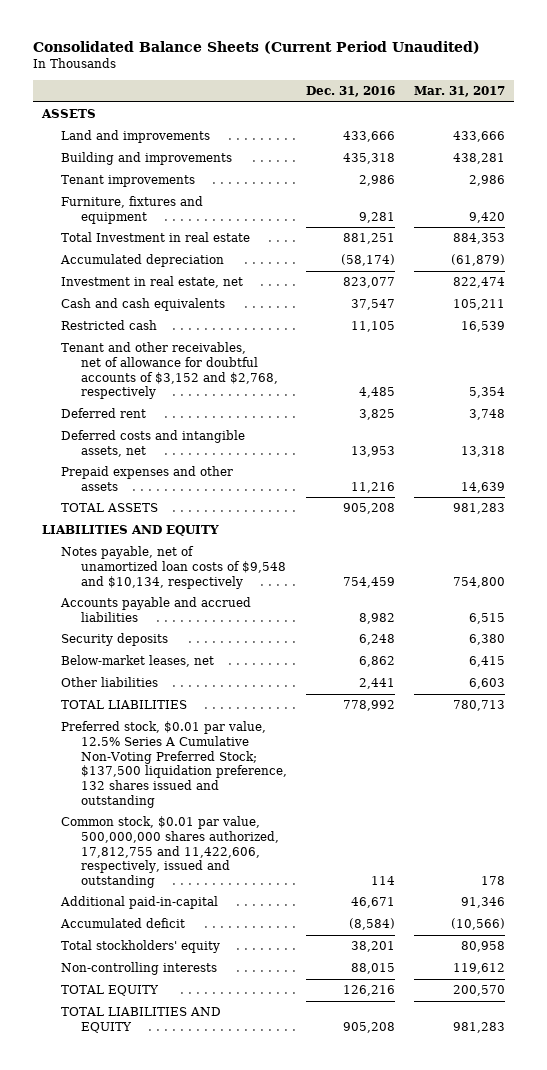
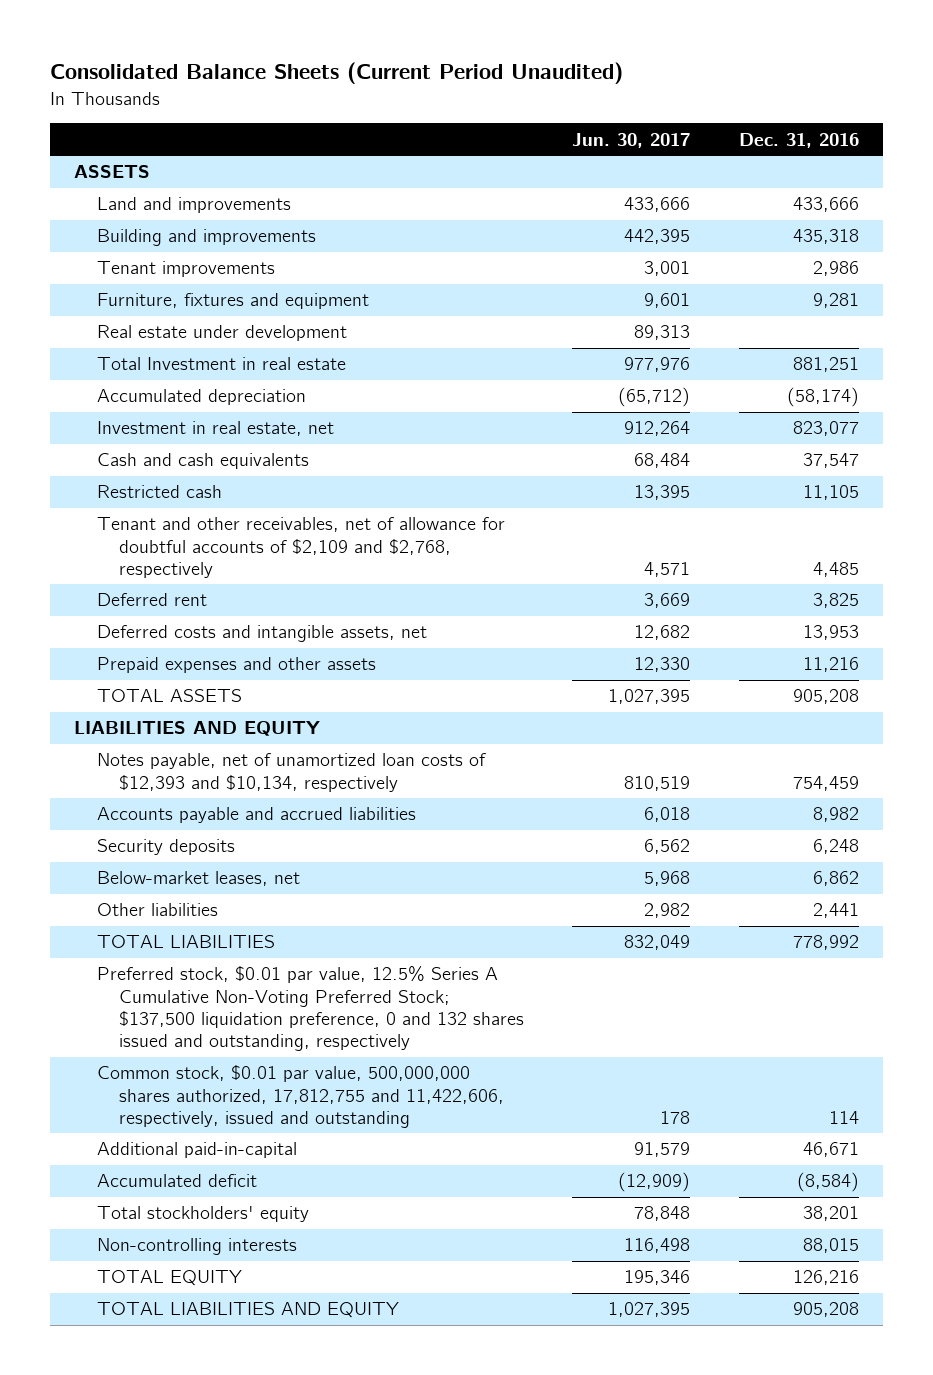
- | Dec. 31, 2016 | Mar. 31, 2017
+ | Jun. 30, 2017 | Dec. 31, 2016
+ Real estate under development | 89,313 |
- Tenant and other receivables, net of allowance for doubtful accounts of $3,152 and $2,768, respectively | 4,485 | 5,354
+ Tenant and other receivables, net of allowance for doubtful accounts of $2,109 and $2,768, respectively | 4,571 | 4,485
- Notes payable, net of unamortized loan costs of $9,548 and $10,134, respectively | 754,459 | 754,800
+ Notes payable, net of unamortized loan costs of $12,393 and $10,134, respectively | 810,519 | 754,459
- Preferred stock, $0.01 par value, 12.5% Series A Cumulative Non-Voting Preferred Stock; $137,500 liquidation preference, 132 shares issued and outstanding
+ Preferred stock, $0.01 par value, 12.5% Series A Cumulative Non-Voting Preferred Stock; $137,500 liquidation preference, 0 and 132 shares issued and outstanding, respectively

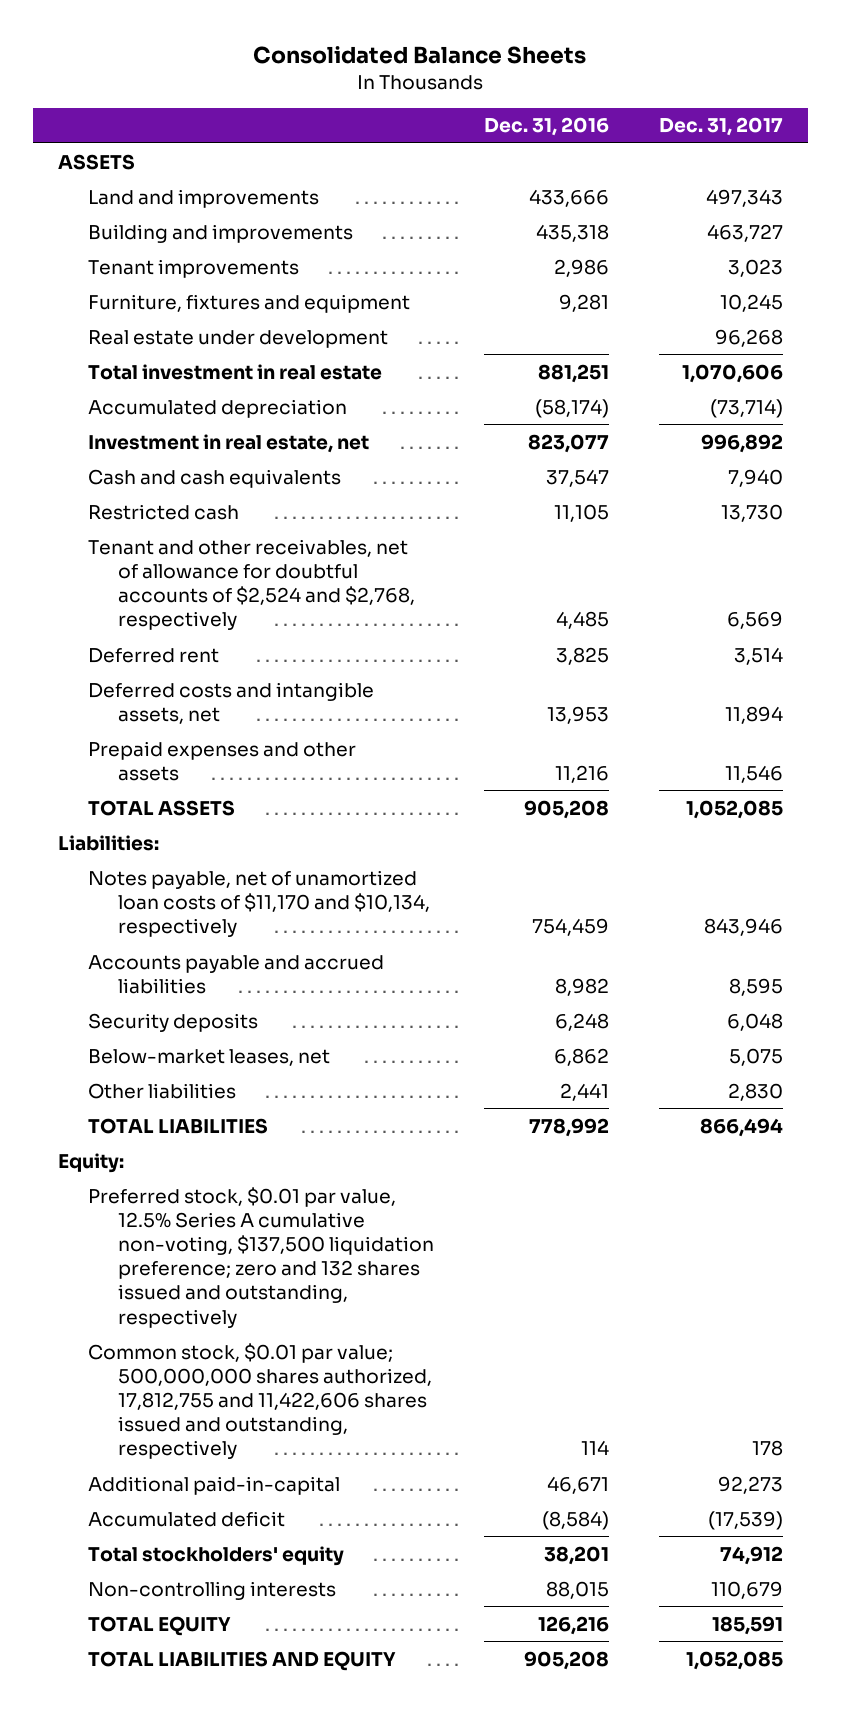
- Consolidated Balance Sheets (Current Period Unaudited)
+ Consolidated Balance Sheets
- | Jun. 30, 2017 | Dec. 31, 2016
+ | Dec. 31, 2016 | Dec. 31, 2017
- Total Investment in real estate | 977,976 | 881,251
+ Total investment in real estate | 881,251 | 1,070,606
- Tenant and other receivables, net of allowance for doubtful accounts of $2,109 and $2,768, respectively | 4,571 | 4,485
+ Tenant and other receivables, net of allowance for doubtful accounts of $2,524 and $2,768, respectively | 4,485 | 6,569
- LIABILITIES AND EQUITY
- Notes payable, net of unamortized loan costs of $12,393 and $10,134, respectively | 810,519 | 754,459
+ Liabilities:
+ Notes payable, net of unamortized loan costs of $11,170 and $10,134, respectively | 754,459 | 843,946
- Preferred stock, $0.01 par value, 12.5% Series A Cumulative Non-Voting Preferred Stock; $137,500 liquidation preference, 0 and 132 shares issued and outstanding, respectively
- Common stock, $0.01 par value, 500,000,000 shares authorized, 17,812,755 and 11,422,606, respectively, issued and outstanding | 178 | 114
+ Equity:
+ Preferred stock, $0.01 par value, 12.5% Series A cumulative non-voting, $137,500 liquidation preference; zero and 132 shares issued and outstanding, respectively
+ Common stock, $0.01 par value; 500,000,000 shares authorized, 17,812,755 and 11,422,606 shares issued and outstanding, respectively | 114 | 178

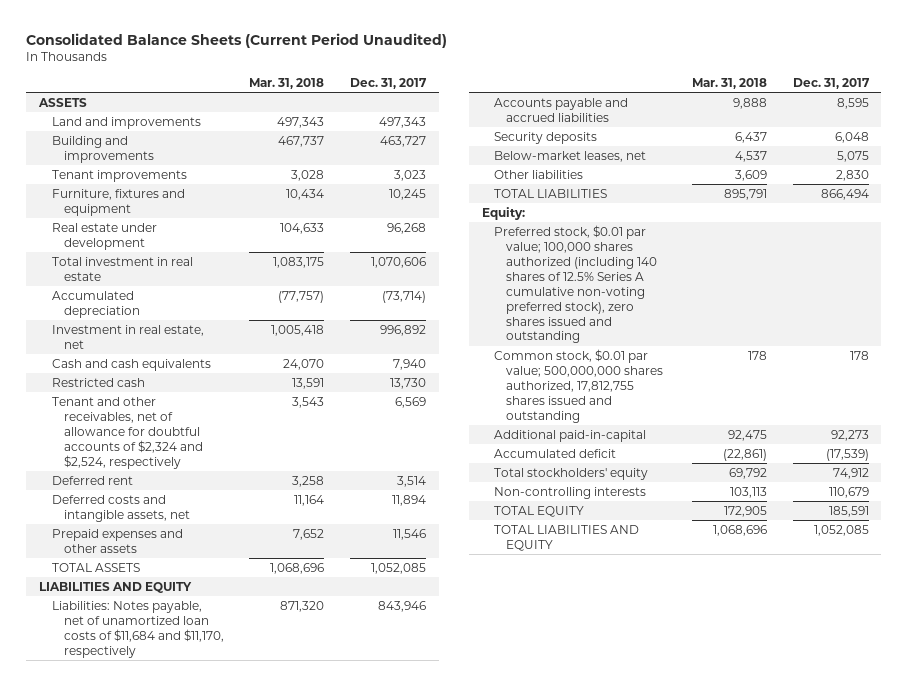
- Consolidated Balance Sheets
+ Consolidated Balance Sheets (Current Period Unaudited)
- | Dec. 31, 2016 | Dec. 31, 2017
+ | Mar. 31, 2018 | Dec. 31, 2017
- Tenant and other receivables, net of allowance for doubtful accounts of $2,524 and $2,768, respectively | 4,485 | 6,569
+ Tenant and other receivables, net of allowance for doubtful accounts of $2,324 and $2,524, respectively | 3,543 | 6,569
- Liabilities:
- Notes payable, net of unamortized loan costs of $11,170 and $10,134, respectively | 754,459 | 843,946
+ LIABILITIES AND EQUITY
+ Liabilities: Notes payable, net of unamortized loan costs of $11,684 and $11,170, respectively | 871,320 | 843,946
- Preferred stock, $0.01 par value, 12.5% Series A cumulative non-voting, $137,500 liquidation preference; zero and 132 shares issued and outstanding, respectively
- Common stock, $0.01 par value; 500,000,000 shares authorized, 17,812,755 and 11,422,606 shares issued and outstanding, respectively | 114 | 178
+ Preferred stock, $0.01 par value; 100,000 shares authorized (including 140 shares of 12.5% Series A cumulative non-voting preferred stock), zero shares issued and outstanding
+ Common stock, $0.01 par value; 500,000,000 shares authorized, 17,812,755 shares issued and outstanding | 178 | 178

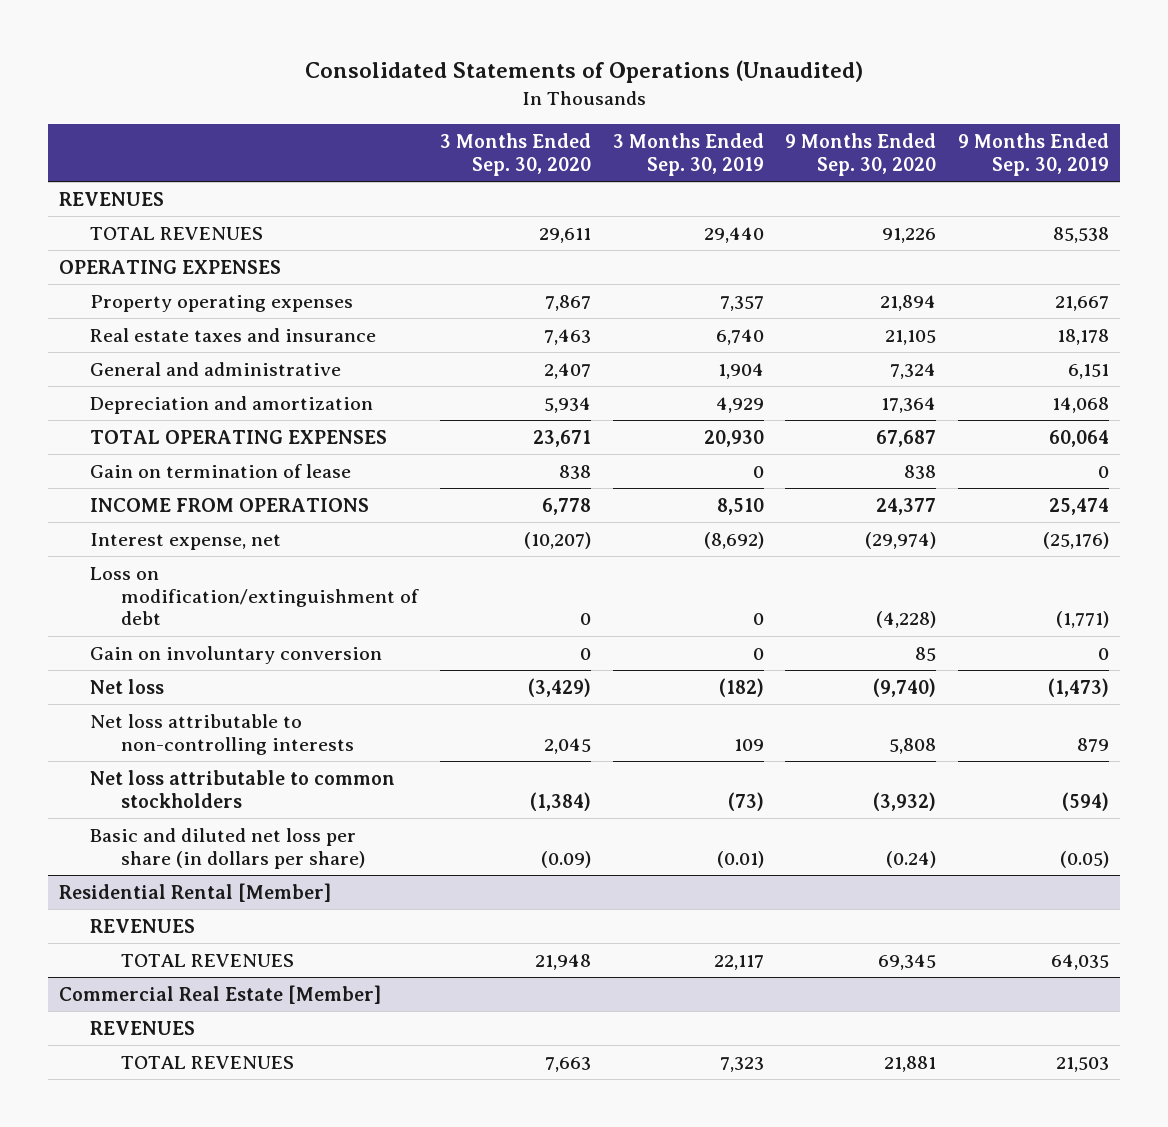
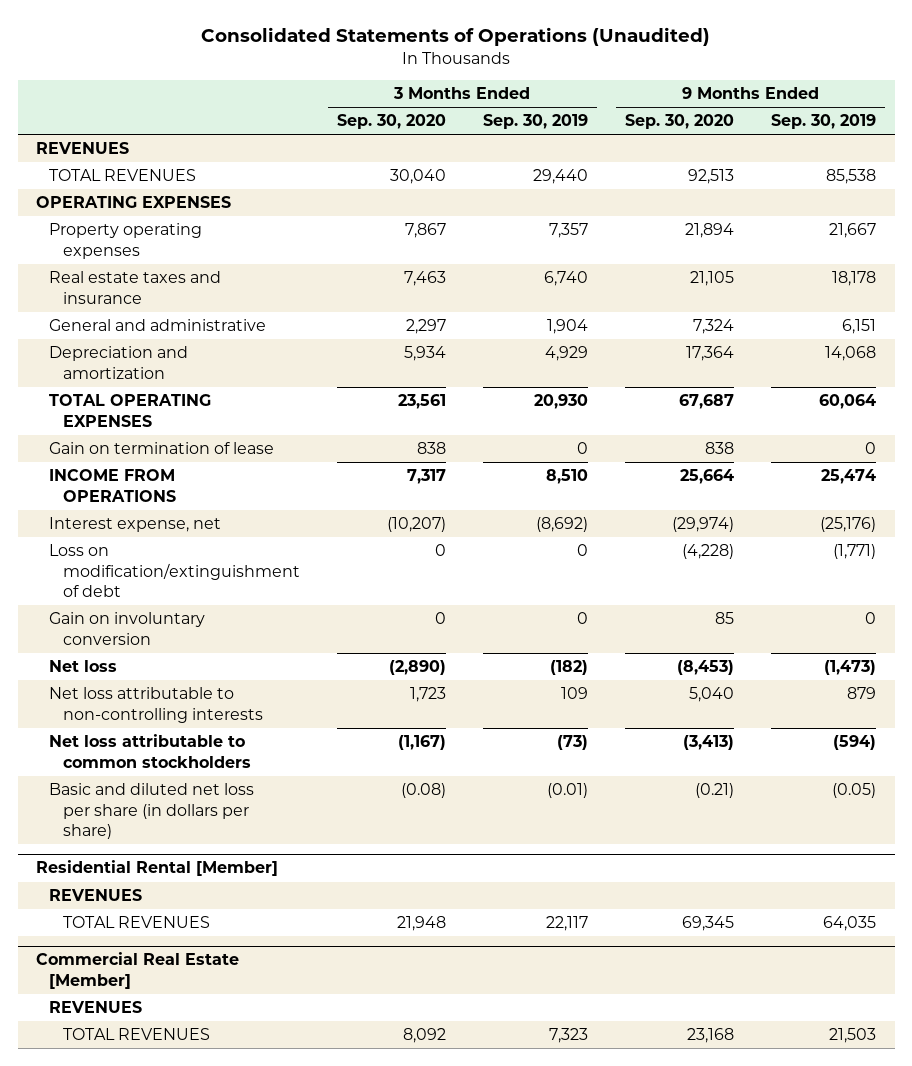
- TOTAL REVENUES | 29,611 | 29,440 | 91,226 | 85,538
+ TOTAL REVENUES | 30,040 | 29,440 | 92,513 | 85,538
- General and administrative | 2,407 | 1,904 | 7,324 | 6,151
+ General and administrative | 2,297 | 1,904 | 7,324 | 6,151
- TOTAL OPERATING EXPENSES | 23,671 | 20,930 | 67,687 | 60,064
+ TOTAL OPERATING EXPENSES | 23,561 | 20,930 | 67,687 | 60,064
- INCOME FROM OPERATIONS | 6,778 | 8,510 | 24,377 | 25,474
+ INCOME FROM OPERATIONS | 7,317 | 8,510 | 25,664 | 25,474
- Net loss | (3,429) | (182) | (9,740) | (1,473)
- Net loss attributable to non-controlling interests | 2,045 | 109 | 5,808 | 879
- Net loss attributable to common stockholders | (1,384) | (73) | (3,932) | (594)
- Basic and diluted net loss per share (in dollars per share) | (0.09) | (0.01) | (0.24) | (0.05)
+ Net loss | (2,890) | (182) | (8,453) | (1,473)
+ Net loss attributable to non-controlling interests | 1,723 | 109 | 5,040 | 879
+ Net loss attributable to common stockholders | (1,167) | (73) | (3,413) | (594)
+ Basic and diluted net loss per share (in dollars per share) | (0.08) | (0.01) | (0.21) | (0.05)
@ Commercial Real Estate [Member]
- TOTAL REVENUES | 7,663 | 7,323 | 21,881 | 21,503
+ TOTAL REVENUES | 8,092 | 7,323 | 23,168 | 21,503

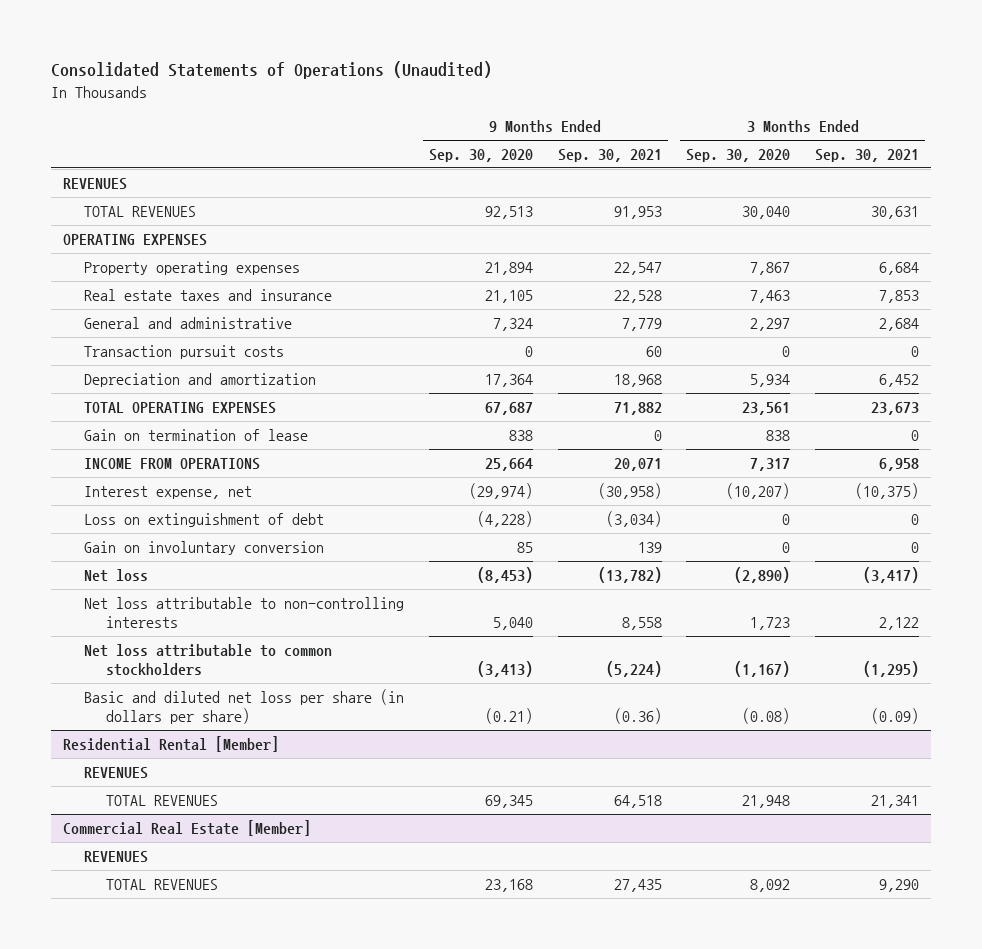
- | 3 Months Ended Sep. 30, 2020 | 3 Months Ended Sep. 30, 2019 | 9 Months Ended Sep. 30, 2020 | 9 Months Ended Sep. 30, 2019
+ | 9 Months Ended Sep. 30, 2020 | 9 Months Ended Sep. 30, 2021 | 3 Months Ended Sep. 30, 2020 | 3 Months Ended Sep. 30, 2021
+ Transaction pursuit costs | 0 | 60 | 0 | 0
- Loss on modification/extinguishment of debt | 0 | 0 | (4,228) | (1,771)
+ Loss on extinguishment of debt | (4,228) | (3,034) | 0 | 0

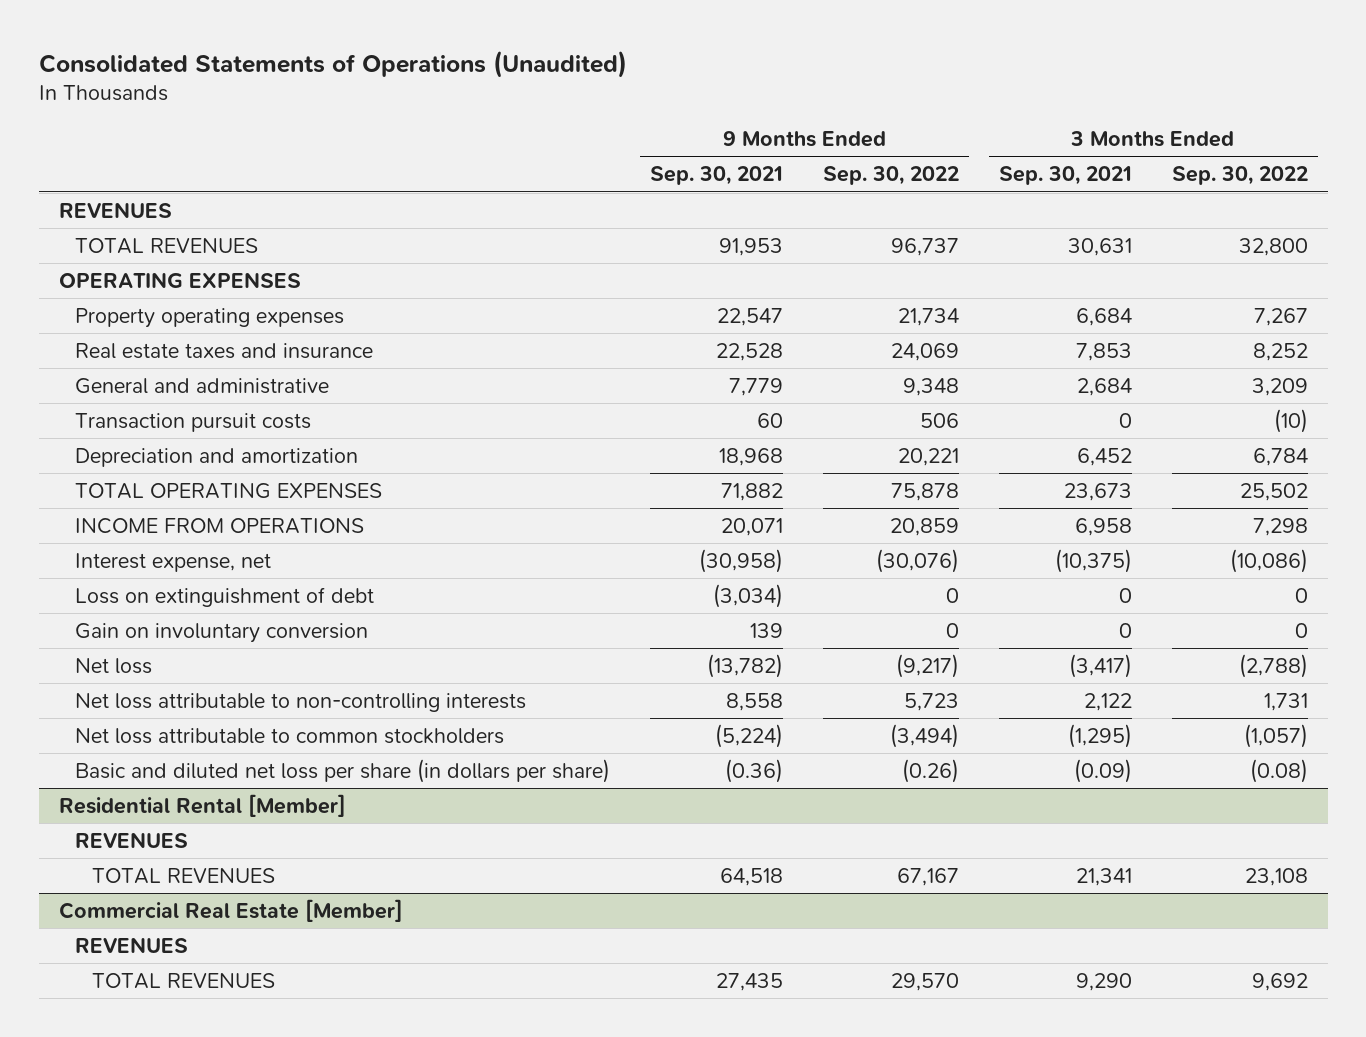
- | 9 Months Ended Sep. 30, 2020 | 9 Months Ended Sep. 30, 2021 | 3 Months Ended Sep. 30, 2020 | 3 Months Ended Sep. 30, 2021
+ | 9 Months Ended Sep. 30, 2021 | 9 Months Ended Sep. 30, 2022 | 3 Months Ended Sep. 30, 2021 | 3 Months Ended Sep. 30, 2022
- Gain on termination of lease | 838 | 0 | 838 | 0

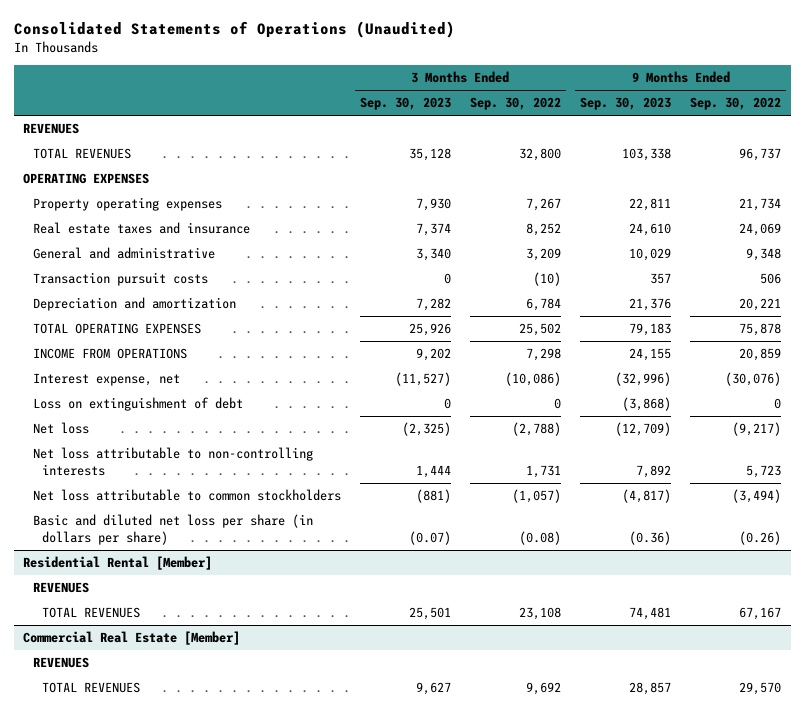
- | 9 Months Ended Sep. 30, 2021 | 9 Months Ended Sep. 30, 2022 | 3 Months Ended Sep. 30, 2021 | 3 Months Ended Sep. 30, 2022
+ | 3 Months Ended Sep. 30, 2023 | 3 Months Ended Sep. 30, 2022 | 9 Months Ended Sep. 30, 2023 | 9 Months Ended Sep. 30, 2022
- Gain on involuntary conversion | 139 | 0 | 0 | 0

